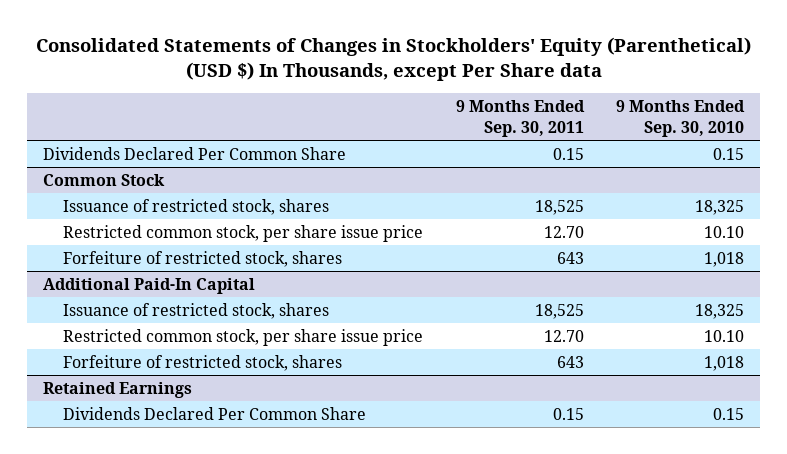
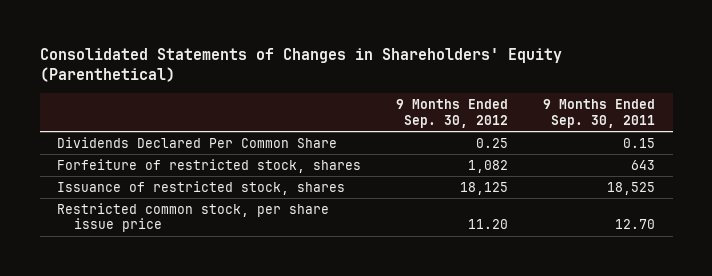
- Consolidated Statements of Changes in Stockholders' Equity (Parenthetical) (USD $) In Thousands, except Per Share data
+ Consolidated Statements of Changes in Shareholders' Equity (Parenthetical)
- | 9 Months Ended Sep. 30, 2011 | 9 Months Ended Sep. 30, 2010
+ | 9 Months Ended Sep. 30, 2012 | 9 Months Ended Sep. 30, 2011
- Common Stock
- Issuance of restricted stock, shares | 18,525 | 18,325
- Restricted common stock, per share issue price | 12.70 | 10.10
- Additional Paid-In Capital
- Forfeiture of restricted stock, shares | 643 | 1,018
- Retained Earnings
- Dividends Declared Per Common Share | 0.15 | 0.15

